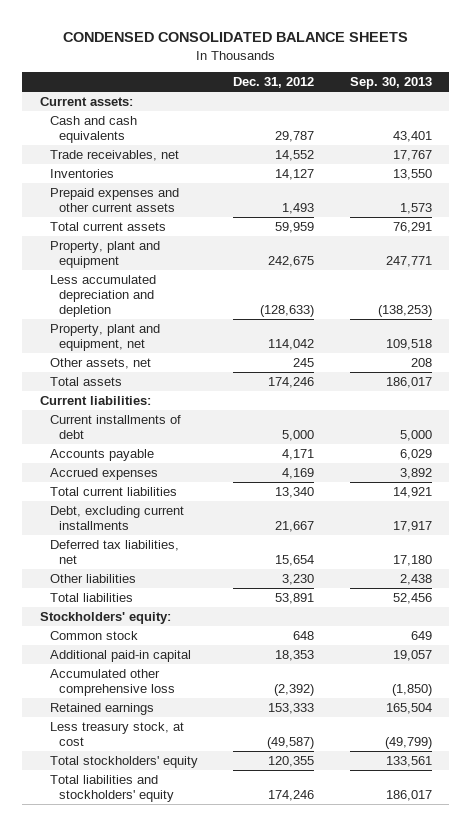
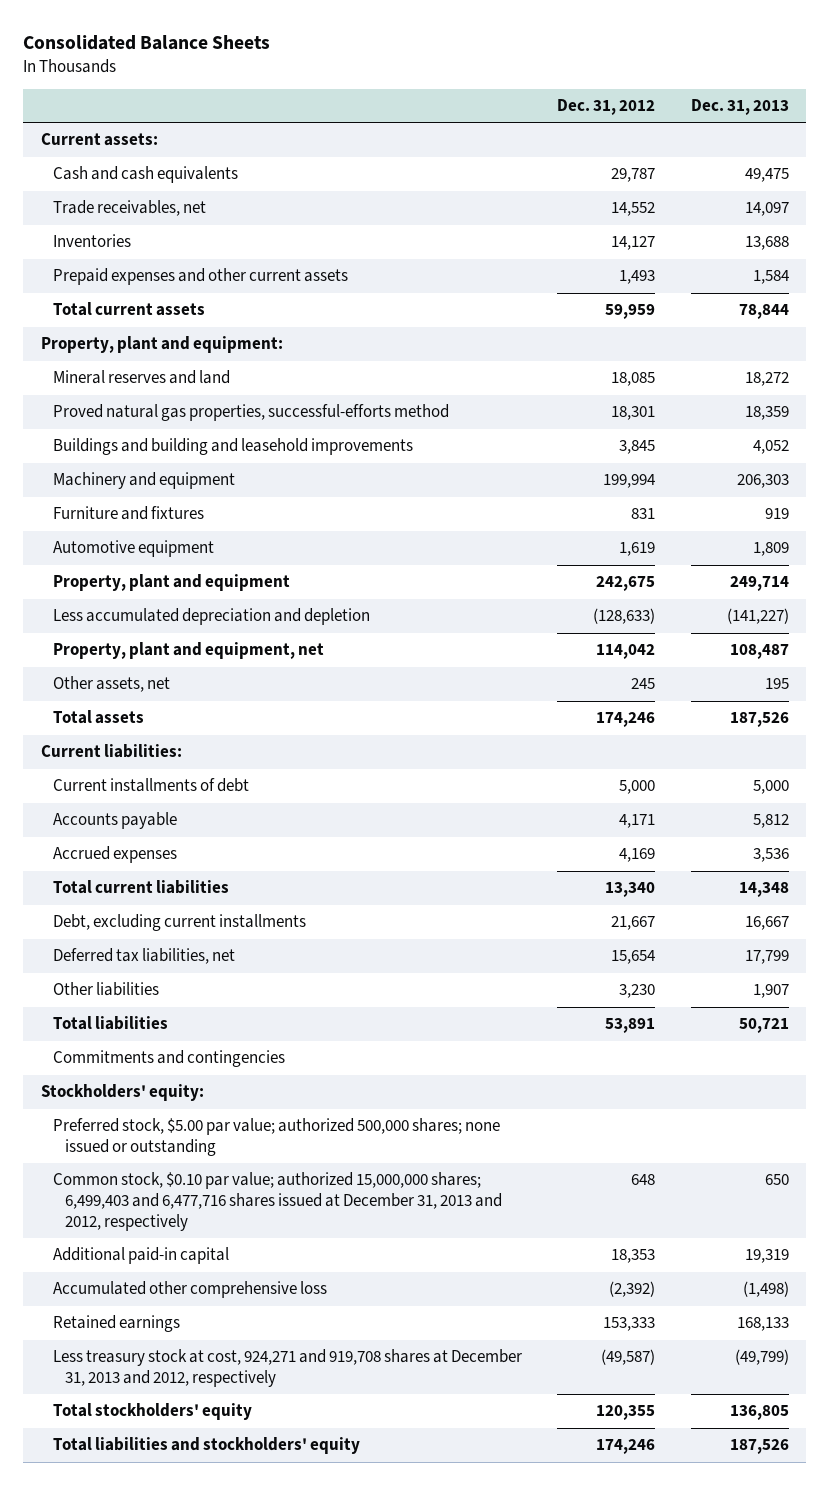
- CONDENSED CONSOLIDATED BALANCE SHEETS
+ Consolidated Balance Sheets
- | Dec. 31, 2012 | Sep. 30, 2013
+ | Dec. 31, 2012 | Dec. 31, 2013
+ Property, plant and equipment:
+ Mineral reserves and land | 18,085 | 18,272
+ Proved natural gas properties, successful-efforts method | 18,301 | 18,359
+ Buildings and building and leasehold improvements | 3,845 | 4,052
+ Machinery and equipment | 199,994 | 206,303
+ Furniture and fixtures | 831 | 919
+ Automotive equipment | 1,619 | 1,809
+ Commitments and contingencies
- Common stock | 648 | 649
+ Preferred stock, $5.00 par value; authorized 500,000 shares; none issued or outstanding
+ Common stock, $0.10 par value; authorized 15,000,000 shares; 6,499,403 and 6,477,716 shares issued at December 31, 2013 and 2012, respectively | 648 | 650
- Less treasury stock, at cost | (49,587) | (49,799)
+ Less treasury stock at cost, 924,271 and 919,708 shares at December 31, 2013 and 2012, respectively | (49,587) | (49,799)

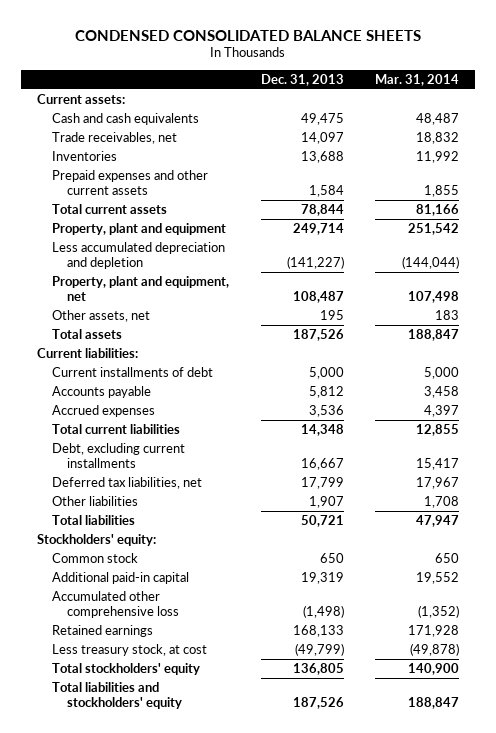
- Consolidated Balance Sheets
+ CONDENSED CONSOLIDATED BALANCE SHEETS
- | Dec. 31, 2012 | Dec. 31, 2013
+ | Dec. 31, 2013 | Mar. 31, 2014
- Property, plant and equipment:
- Mineral reserves and land | 18,085 | 18,272
- Proved natural gas properties, successful-efforts method | 18,301 | 18,359
- Buildings and building and leasehold improvements | 3,845 | 4,052
- Machinery and equipment | 199,994 | 206,303
- Furniture and fixtures | 831 | 919
- Automotive equipment | 1,619 | 1,809
- Commitments and contingencies
- Preferred stock, $5.00 par value; authorized 500,000 shares; none issued or outstanding
- Common stock, $0.10 par value; authorized 15,000,000 shares; 6,499,403 and 6,477,716 shares issued at December 31, 2013 and 2012, respectively | 648 | 650
+ Common stock | 650 | 650
- Less treasury stock at cost, 924,271 and 919,708 shares at December 31, 2013 and 2012, respectively | (49,587) | (49,799)
+ Less treasury stock, at cost | (49,799) | (49,878)

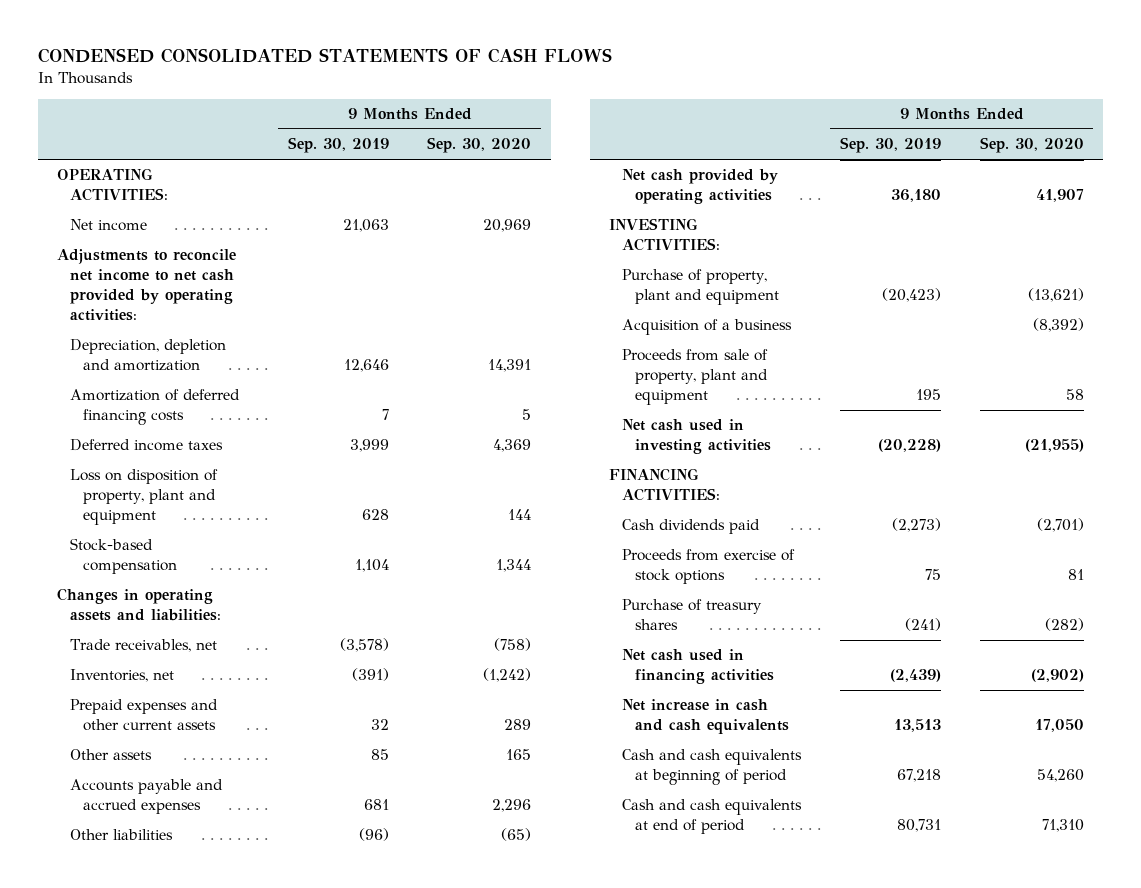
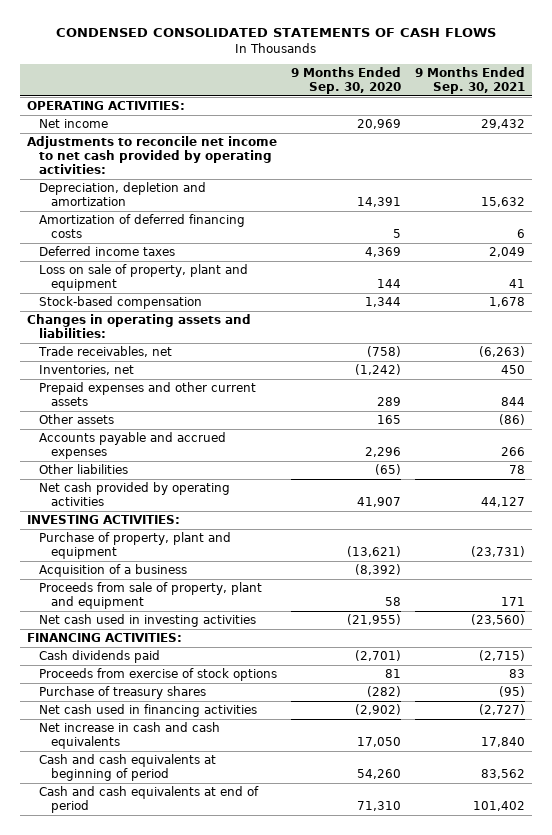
- | 9 Months Ended Sep. 30, 2019 | 9 Months Ended Sep. 30, 2020
+ | 9 Months Ended Sep. 30, 2020 | 9 Months Ended Sep. 30, 2021
- Loss on disposition of property, plant and equipment | 628 | 144
+ Loss on sale of property, plant and equipment | 144 | 41

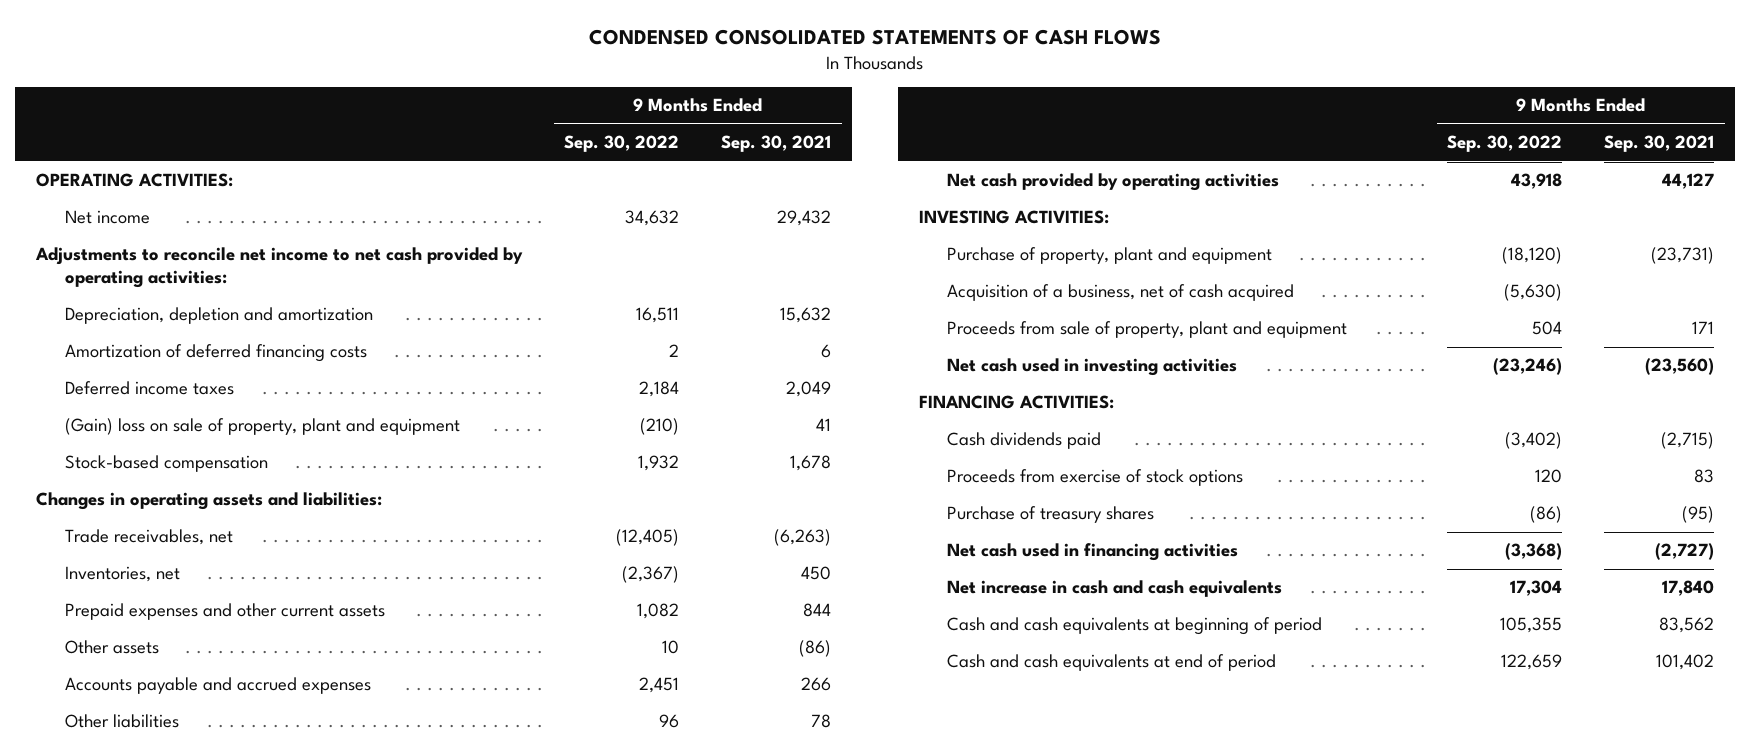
- | 9 Months Ended Sep. 30, 2020 | 9 Months Ended Sep. 30, 2021
+ | 9 Months Ended Sep. 30, 2022 | 9 Months Ended Sep. 30, 2021
- Loss on sale of property, plant and equipment | 144 | 41
+ (Gain) loss on sale of property, plant and equipment | (210) | 41
- Acquisition of a business | (8,392) |
+ Acquisition of a business, net of cash acquired | (5,630) |

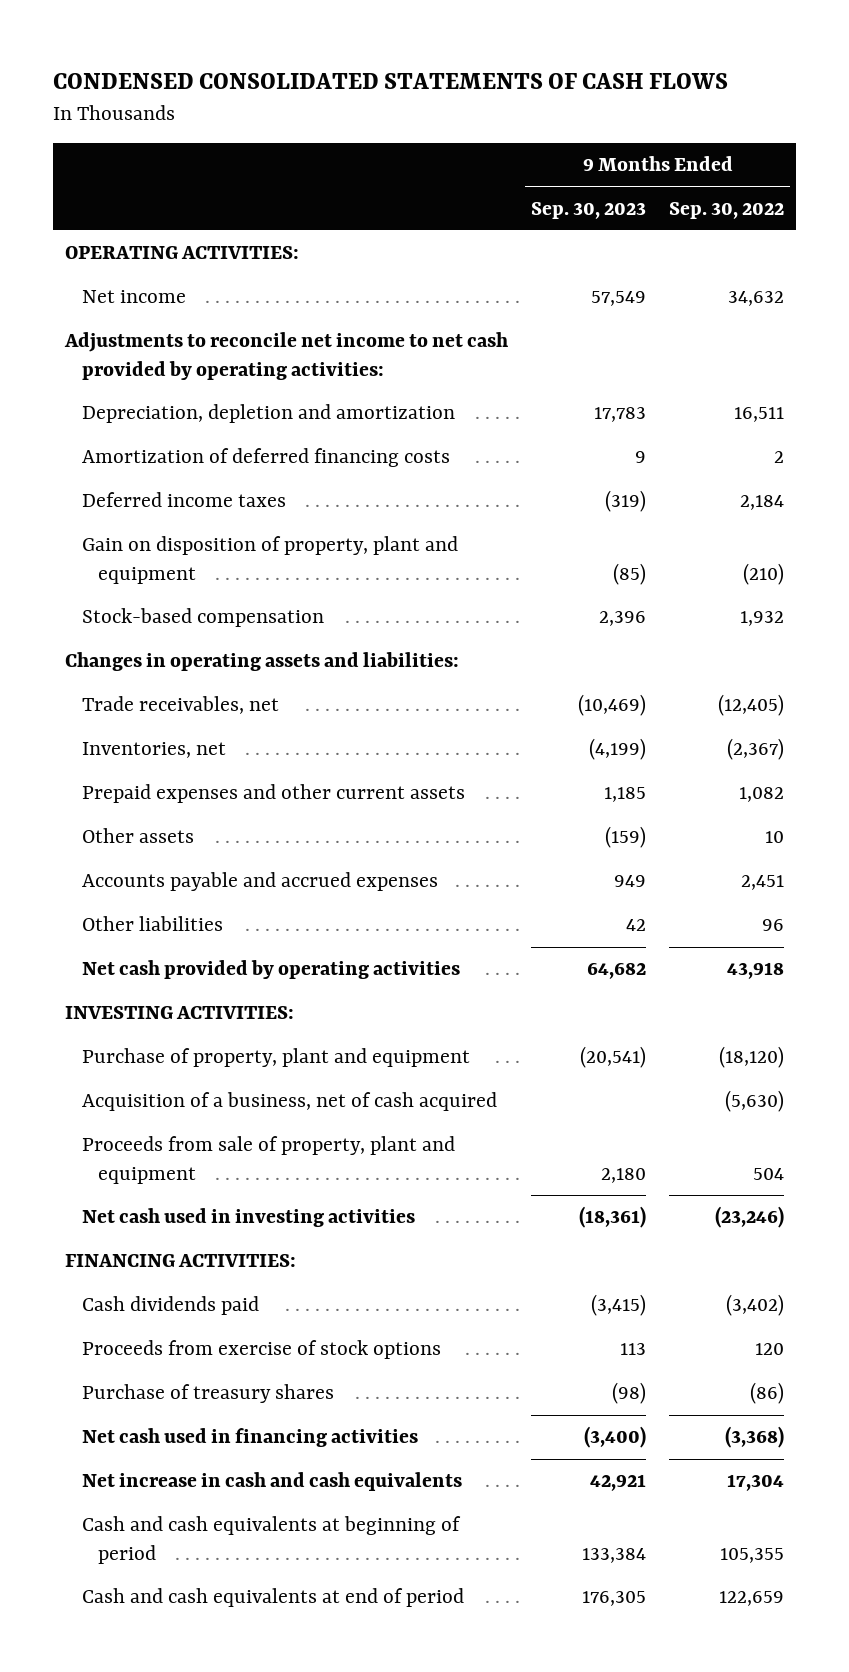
- | 9 Months Ended Sep. 30, 2022 | 9 Months Ended Sep. 30, 2021
+ | 9 Months Ended Sep. 30, 2023 | 9 Months Ended Sep. 30, 2022
- (Gain) loss on sale of property, plant and equipment | (210) | 41
+ Gain on disposition of property, plant and equipment | (85) | (210)

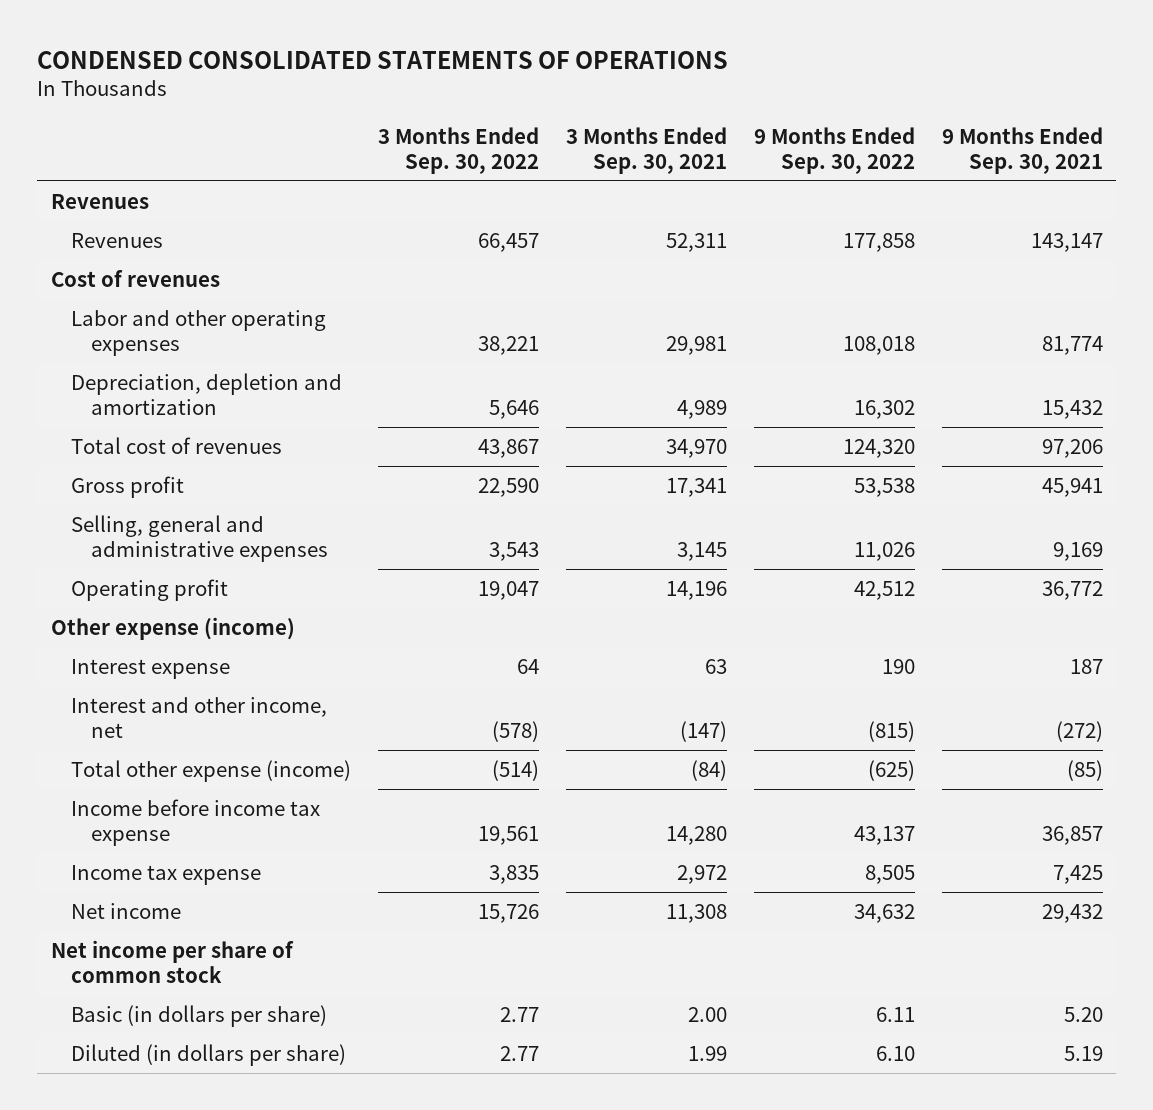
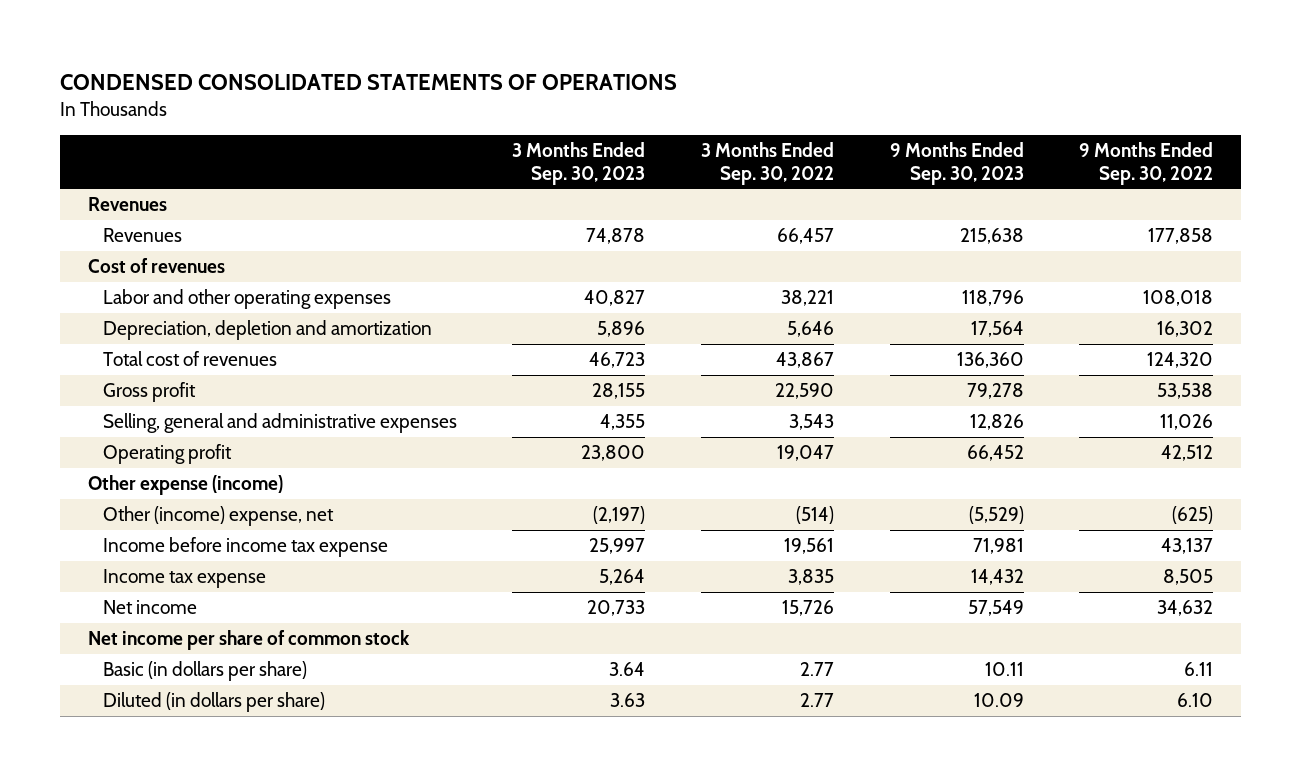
- | 3 Months Ended Sep. 30, 2022 | 3 Months Ended Sep. 30, 2021 | 9 Months Ended Sep. 30, 2022 | 9 Months Ended Sep. 30, 2021
+ | 3 Months Ended Sep. 30, 2023 | 3 Months Ended Sep. 30, 2022 | 9 Months Ended Sep. 30, 2023 | 9 Months Ended Sep. 30, 2022
- Interest expense | 64 | 63 | 190 | 187
- Interest and other income, net | (578) | (147) | (815) | (272)
- Total other expense (income) | (514) | (84) | (625) | (85)
+ Other (income) expense, net | (2,197) | (514) | (5,529) | (625)

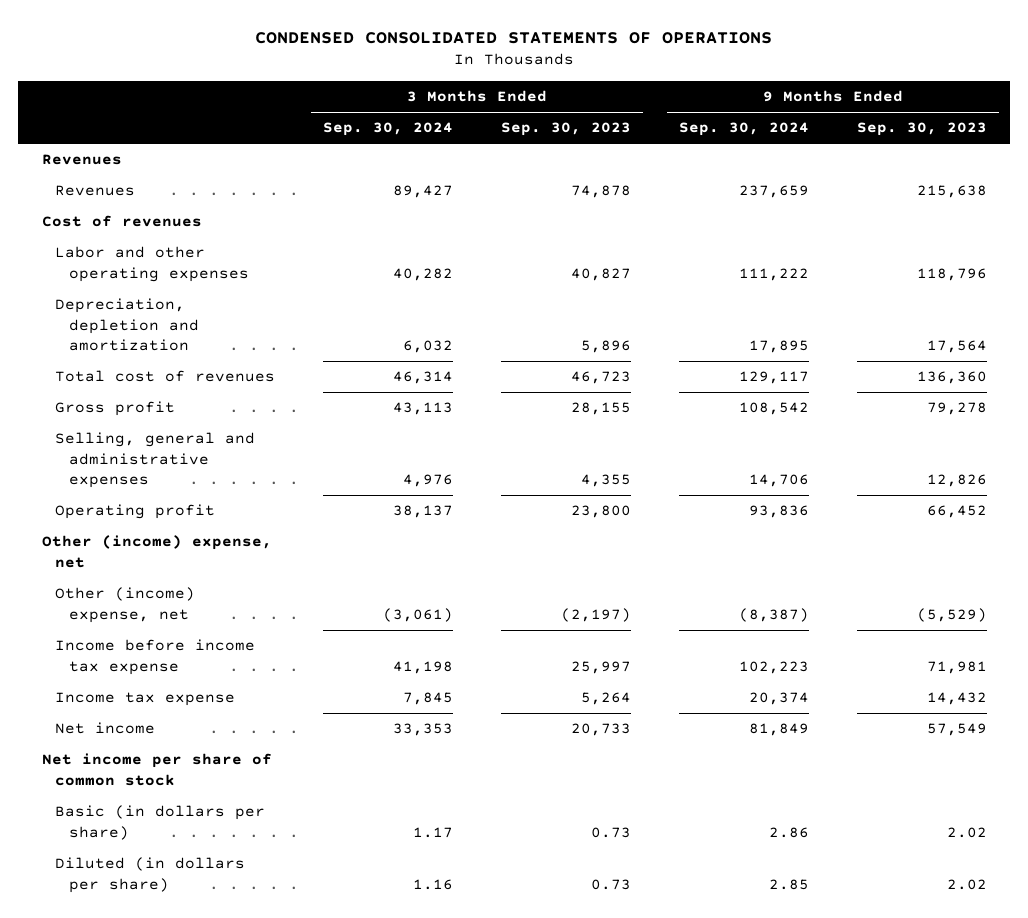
- | 3 Months Ended Sep. 30, 2023 | 3 Months Ended Sep. 30, 2022 | 9 Months Ended Sep. 30, 2023 | 9 Months Ended Sep. 30, 2022
+ | 3 Months Ended Sep. 30, 2024 | 3 Months Ended Sep. 30, 2023 | 9 Months Ended Sep. 30, 2024 | 9 Months Ended Sep. 30, 2023
- Other expense (income)
+ Other (income) expense, net
- Basic (in dollars per share) | 3.64 | 2.77 | 10.11 | 6.11
- Diluted (in dollars per share) | 3.63 | 2.77 | 10.09 | 6.10
+ Basic (in dollars per share) | 1.17 | 0.73 | 2.86 | 2.02
+ Diluted (in dollars per share) | 1.16 | 0.73 | 2.85 | 2.02

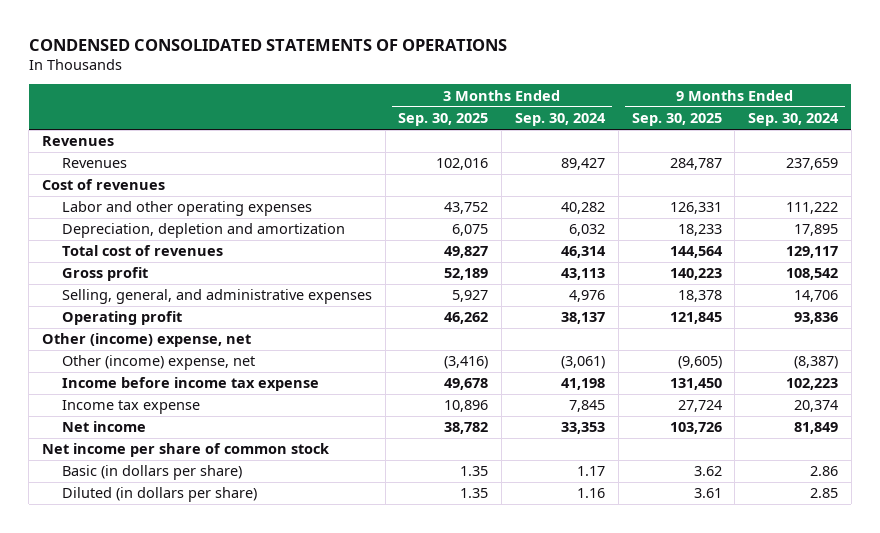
- | 3 Months Ended Sep. 30, 2024 | 3 Months Ended Sep. 30, 2023 | 9 Months Ended Sep. 30, 2024 | 9 Months Ended Sep. 30, 2023
+ | 3 Months Ended Sep. 30, 2025 | 3 Months Ended Sep. 30, 2024 | 9 Months Ended Sep. 30, 2025 | 9 Months Ended Sep. 30, 2024
- Selling, general and administrative expenses | 4,976 | 4,355 | 14,706 | 12,826
+ Selling, general, and administrative expenses | 5,927 | 4,976 | 18,378 | 14,706

